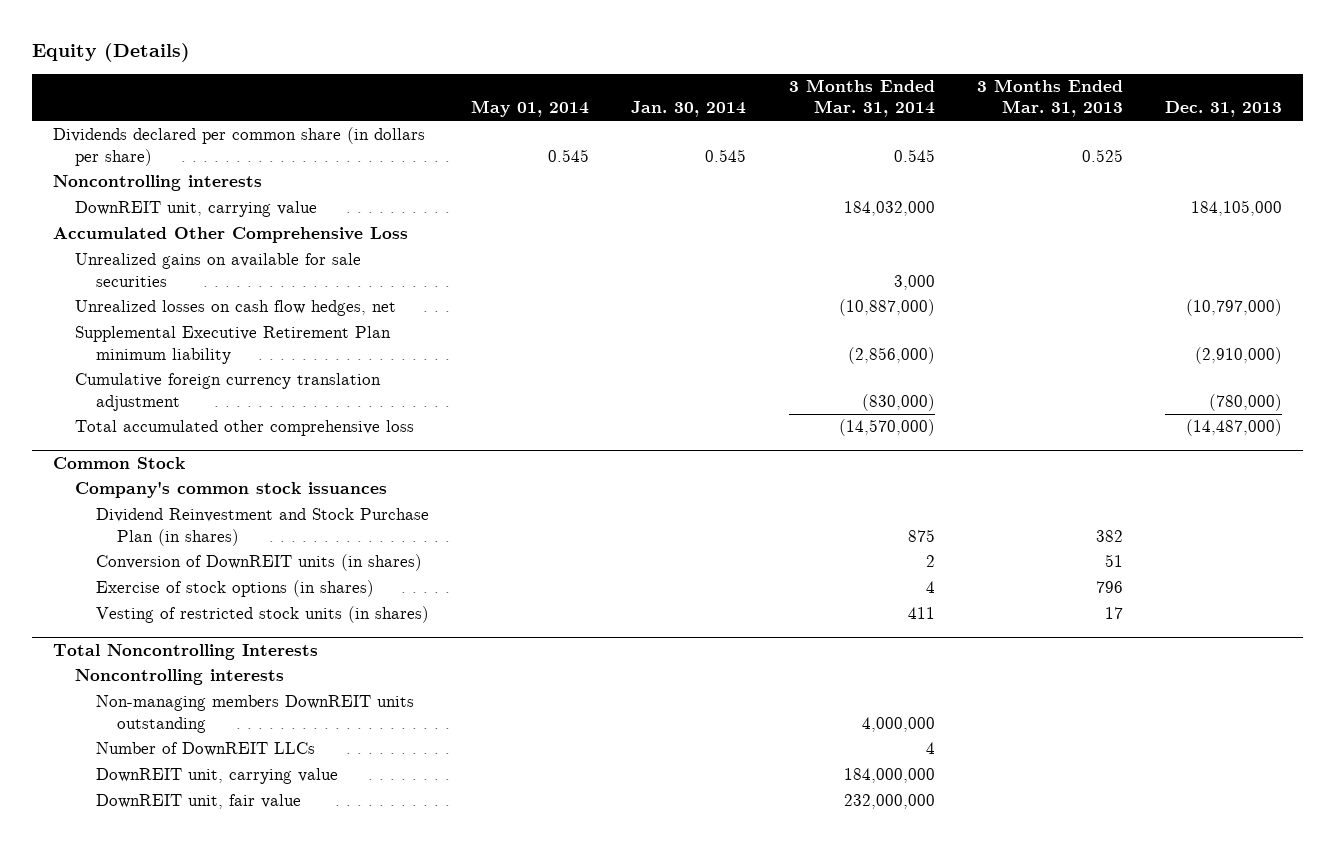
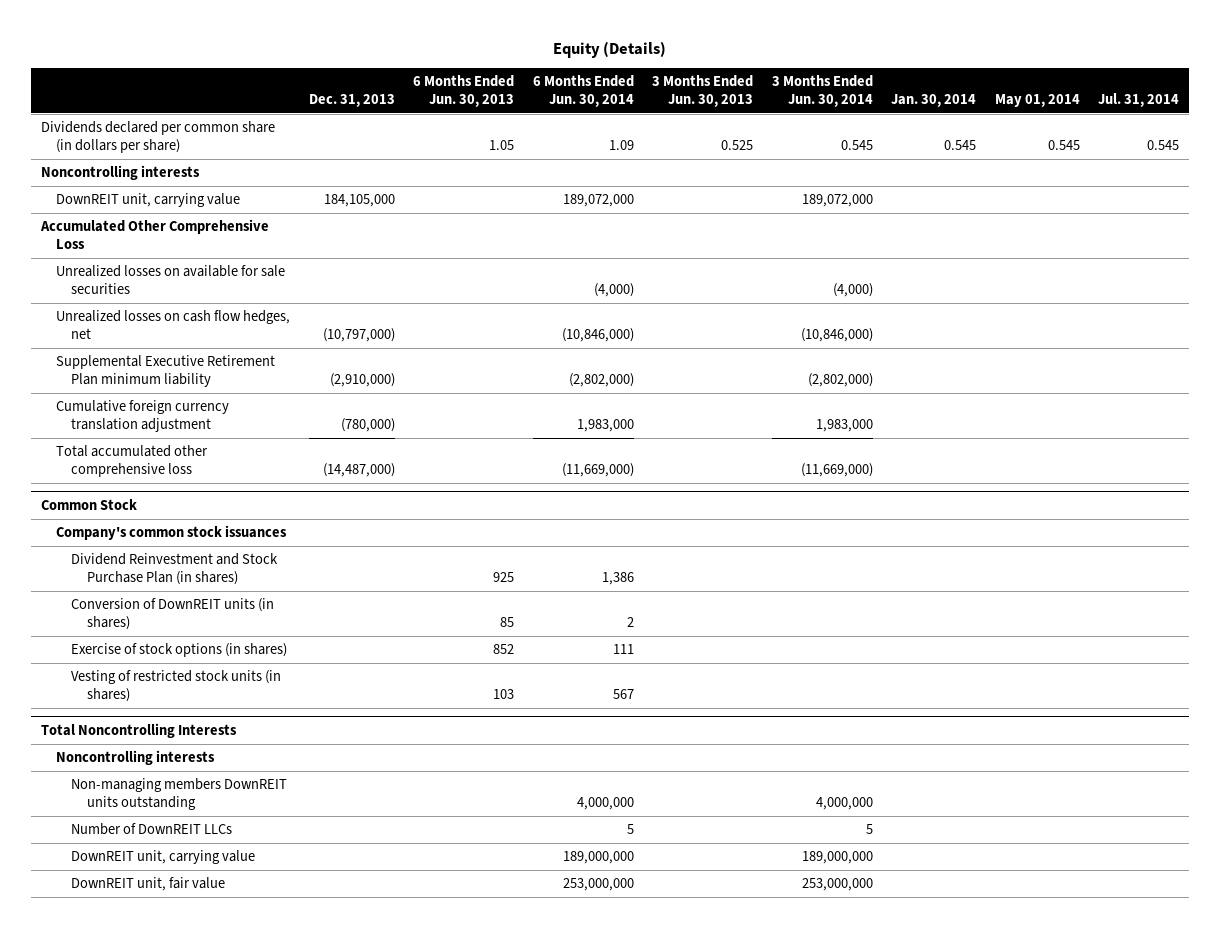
- | May 01, 2014 | Jan. 30, 2014 | 3 Months Ended Mar. 31, 2014 | 3 Months Ended Mar. 31, 2013 | Dec. 31, 2013
+ | Dec. 31, 2013 | 6 Months Ended Jun. 30, 2013 | 6 Months Ended Jun. 30, 2014 | 3 Months Ended Jun. 30, 2013 | 3 Months Ended Jun. 30, 2014 | Jan. 30, 2014 | May 01, 2014 | Jul. 31, 2014
- Unrealized gains on available for sale securities | | | 3,000 | |
+ Unrealized losses on available for sale securities | | | (4,000) | | (4,000) | | |

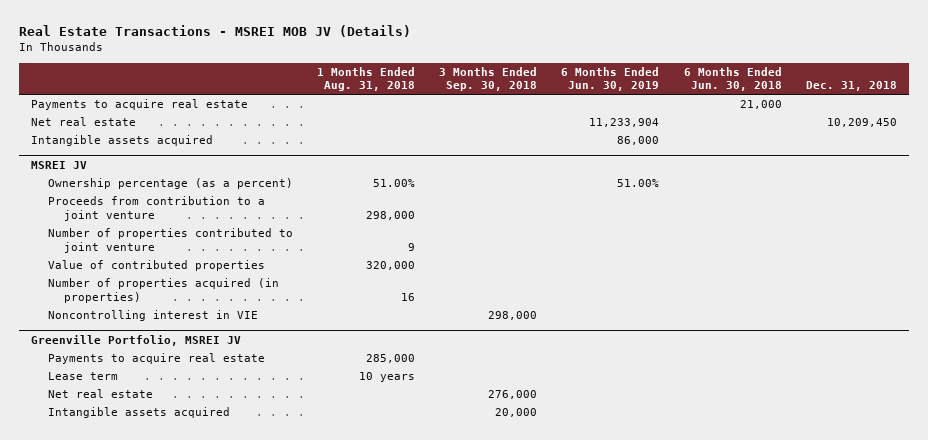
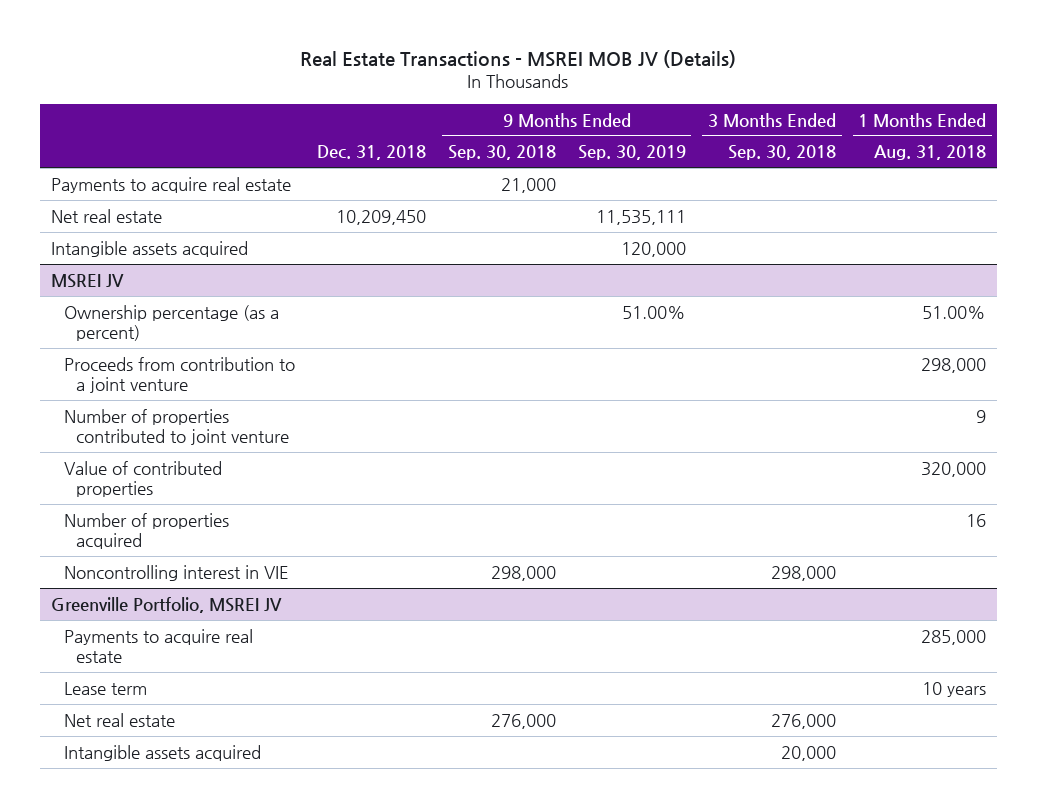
- | 1 Months Ended Aug. 31, 2018 | 3 Months Ended Sep. 30, 2018 | 6 Months Ended Jun. 30, 2019 | 6 Months Ended Jun. 30, 2018 | Dec. 31, 2018
+ | Dec. 31, 2018 | 9 Months Ended Sep. 30, 2018 | 9 Months Ended Sep. 30, 2019 | 3 Months Ended Sep. 30, 2018 | 1 Months Ended Aug. 31, 2018
@ MSREI JV
- Number of properties acquired (in properties) | 16 | | | |
+ Number of properties acquired | | | | | 16

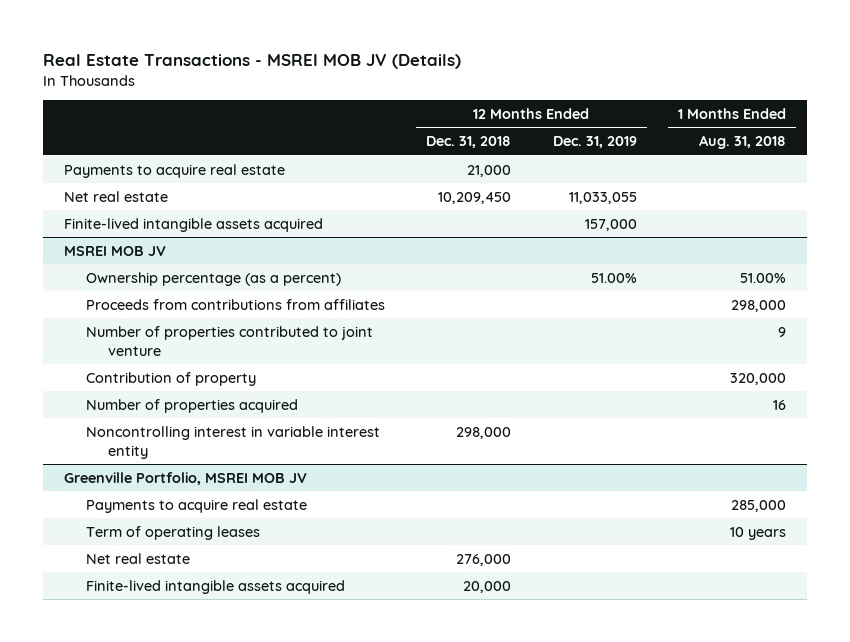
- | Dec. 31, 2018 | 9 Months Ended Sep. 30, 2018 | 9 Months Ended Sep. 30, 2019 | 3 Months Ended Sep. 30, 2018 | 1 Months Ended Aug. 31, 2018
+ | 12 Months Ended Dec. 31, 2018 | 12 Months Ended Dec. 31, 2019 | 1 Months Ended Aug. 31, 2018
- Intangible assets acquired | | | 120,000 | |
- MSREI JV
+ Finite-lived intangible assets acquired | | 157,000 |
+ MSREI MOB JV
- Proceeds from contribution to a joint venture | | | | | 298,000
+ Proceeds from contributions from affiliates | | | 298,000
- Value of contributed properties | | | | | 320,000
+ Contribution of property | | | 320,000
- Noncontrolling interest in VIE | | 298,000 | | 298,000 |
- Greenville Portfolio, MSREI JV
+ Noncontrolling interest in variable interest entity | 298,000 | |
+ Greenville Portfolio, MSREI MOB JV
- Lease term | | | | | 10 years
+ Term of operating leases | | | 10 years
- Intangible assets acquired | | | | 20,000 |
+ Finite-lived intangible assets acquired | 20,000 | |

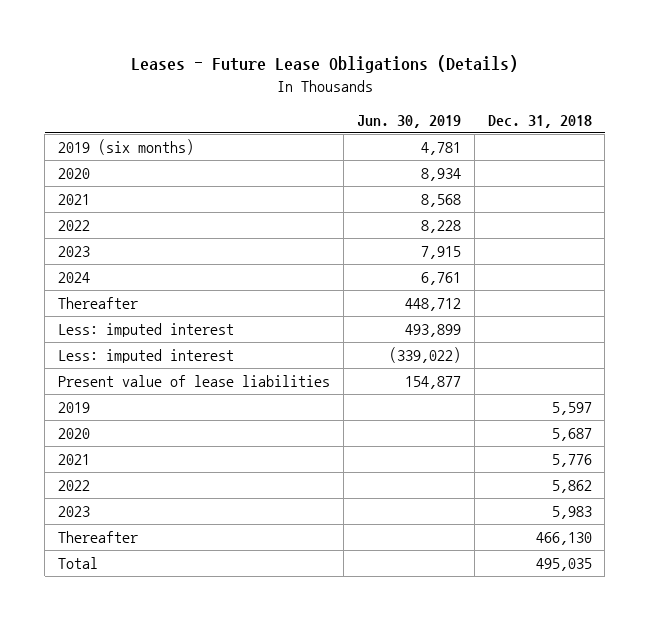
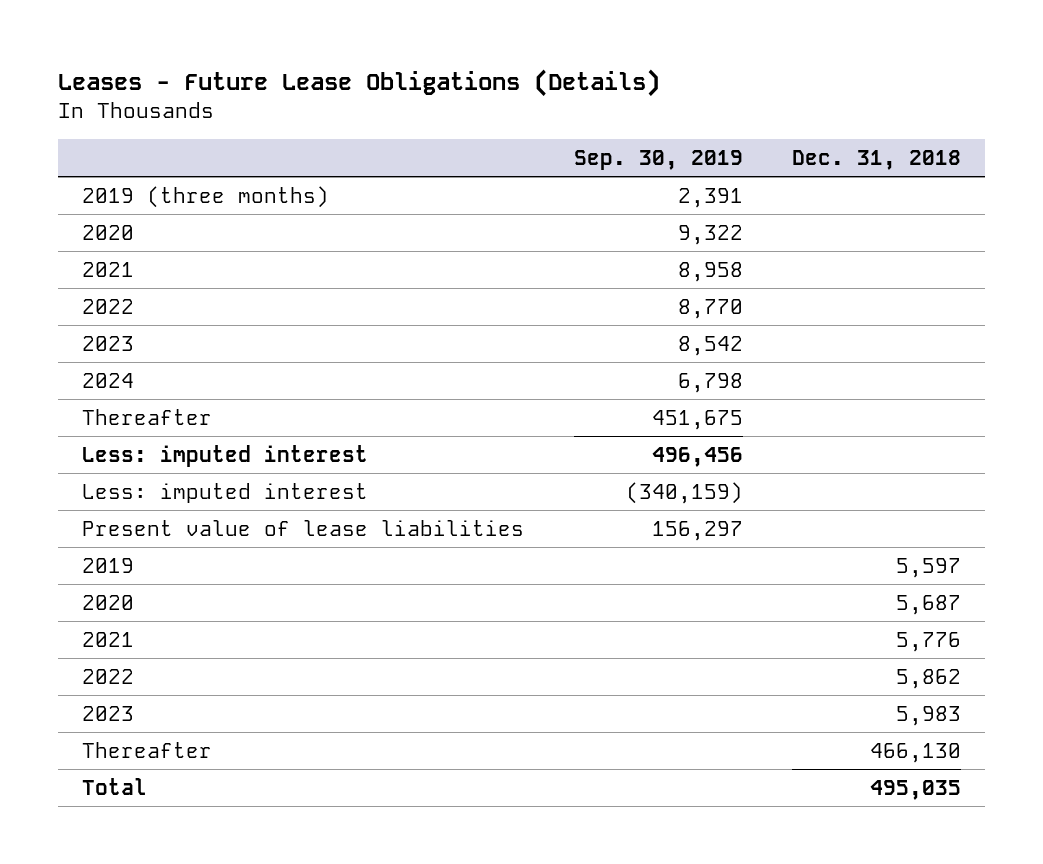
- | Jun. 30, 2019 | Dec. 31, 2018
+ | Sep. 30, 2019 | Dec. 31, 2018
- 2019 (six months) | 4,781 |
+ 2019 (three months) | 2,391 |

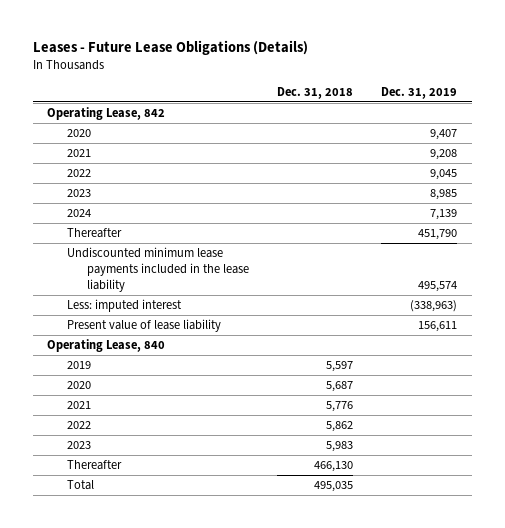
- | Sep. 30, 2019 | Dec. 31, 2018
+ | Dec. 31, 2018 | Dec. 31, 2019
- 2019 (three months) | 2,391 |
+ Operating Lease, 842
- Less: imputed interest | 496,456 |
+ Undiscounted minimum lease payments included in the lease liability | | 495,574
- Present value of lease liabilities | 156,297 |
+ Present value of lease liability | | 156,611
+ Operating Lease, 840

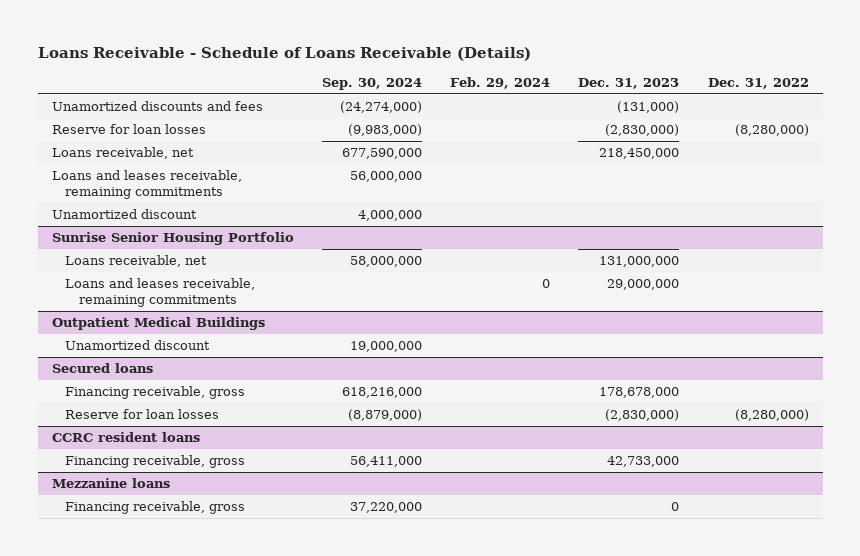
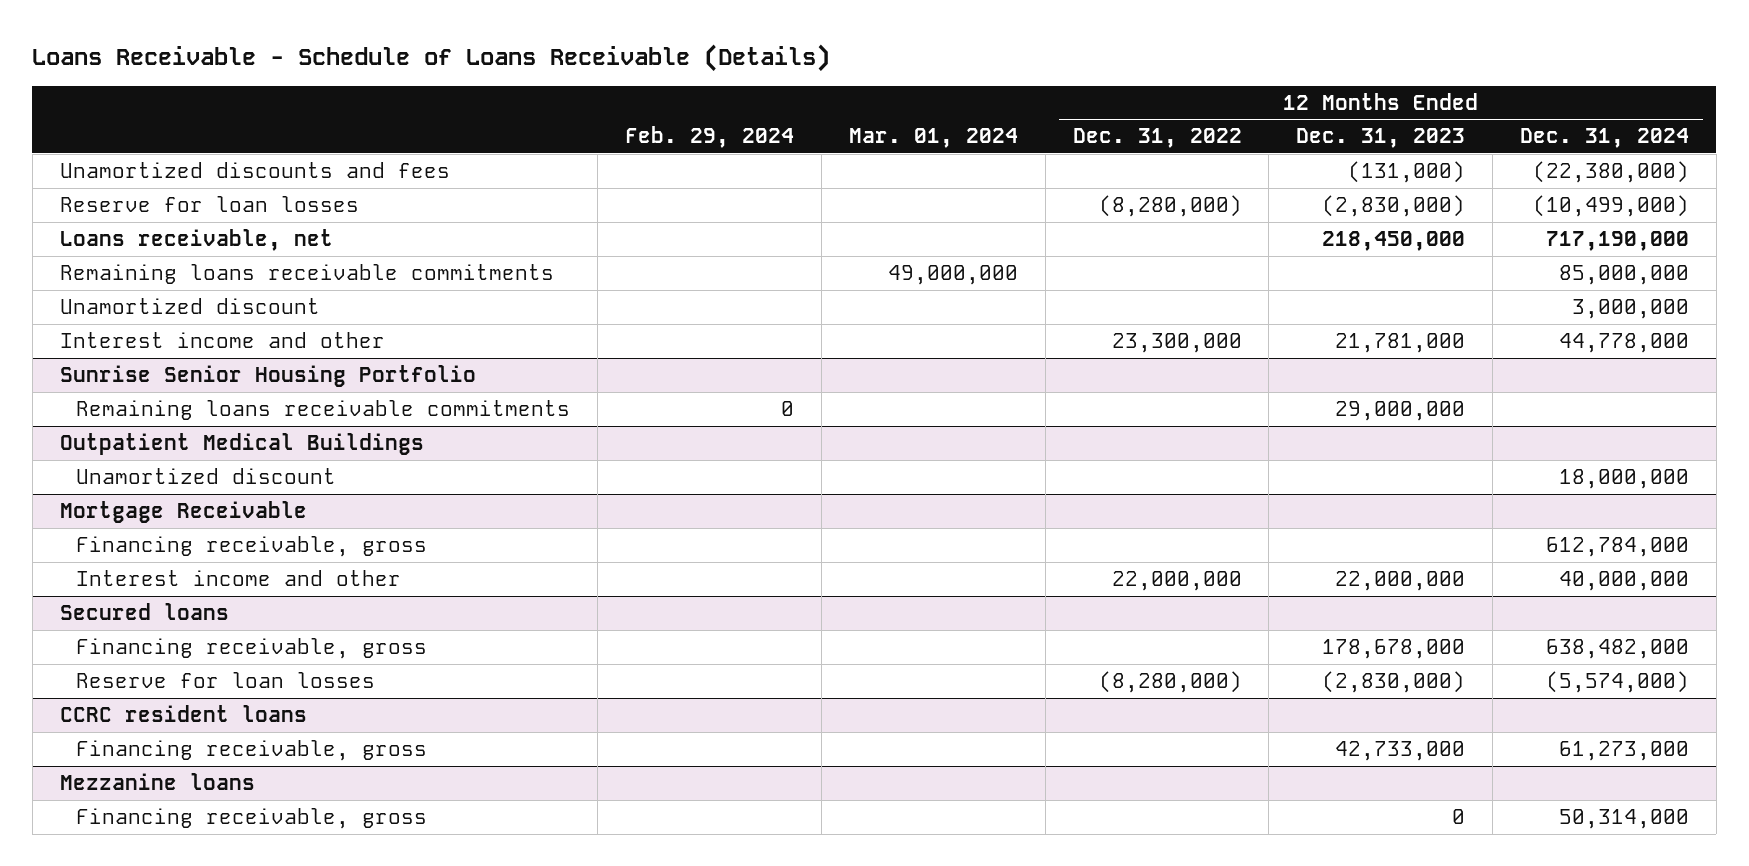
- | Sep. 30, 2024 | Feb. 29, 2024 | Dec. 31, 2023 | Dec. 31, 2022
+ | Feb. 29, 2024 | Mar. 01, 2024 | 12 Months Ended Dec. 31, 2022 | 12 Months Ended Dec. 31, 2023 | 12 Months Ended Dec. 31, 2024
- Loans and leases receivable, remaining commitments | 56,000,000 | | |
+ Remaining loans receivable commitments | | 49,000,000 | | | 85,000,000
+ Interest income and other | | | 23,300,000 | 21,781,000 | 44,778,000
@ Sunrise Senior Housing Portfolio
- Loans receivable, net | 58,000,000 | | 131,000,000 |
- Loans and leases receivable, remaining commitments | | 0 | 29,000,000 |
+ Remaining loans receivable commitments | 0 | | | 29,000,000 |
+ Mortgage Receivable
+ Financing receivable, gross | | | | | 612,784,000
+ Interest income and other | | | 22,000,000 | 22,000,000 | 40,000,000

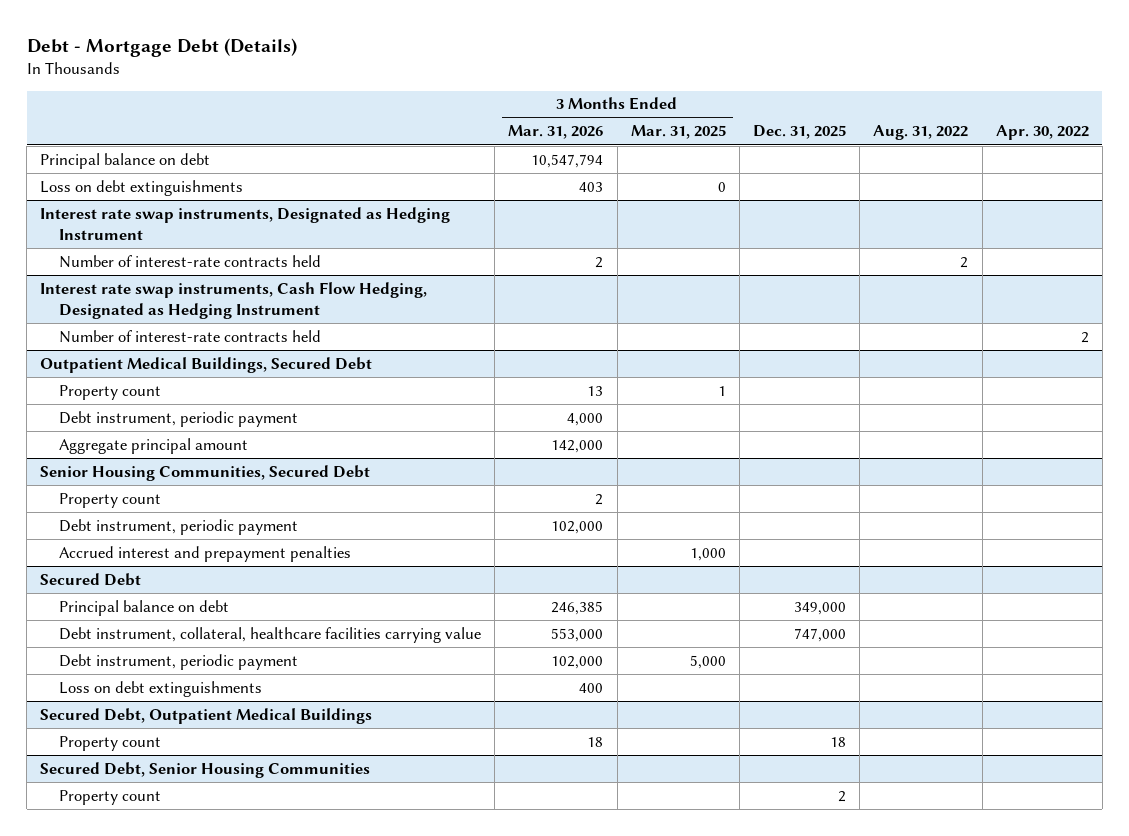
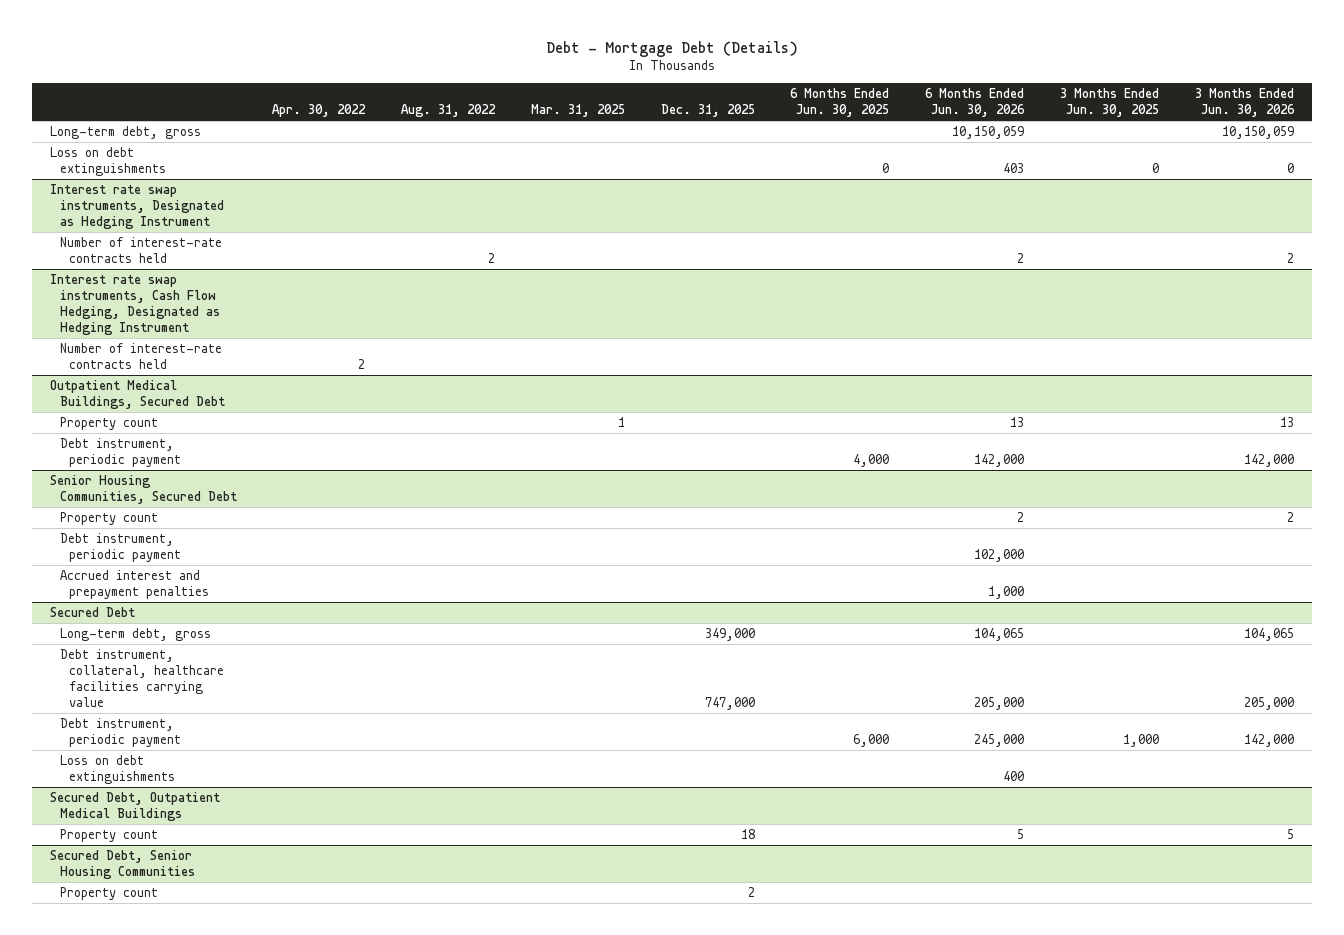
- | 3 Months Ended Mar. 31, 2026 | 3 Months Ended Mar. 31, 2025 | Dec. 31, 2025 | Aug. 31, 2022 | Apr. 30, 2022
+ | Apr. 30, 2022 | Aug. 31, 2022 | Mar. 31, 2025 | Dec. 31, 2025 | 6 Months Ended Jun. 30, 2025 | 6 Months Ended Jun. 30, 2026 | 3 Months Ended Jun. 30, 2025 | 3 Months Ended Jun. 30, 2026
- Principal balance on debt | 10,547,794 | | | |
+ Long-term debt, gross | | | | | | 10,150,059 | | 10,150,059
@ Outpatient Medical Buildings, Secured Debt
- Aggregate principal amount | 142,000 | | | |
@ Secured Debt
- Principal balance on debt | 246,385 | | 349,000 | |
+ Long-term debt, gross | | | | 349,000 | | 104,065 | | 104,065

